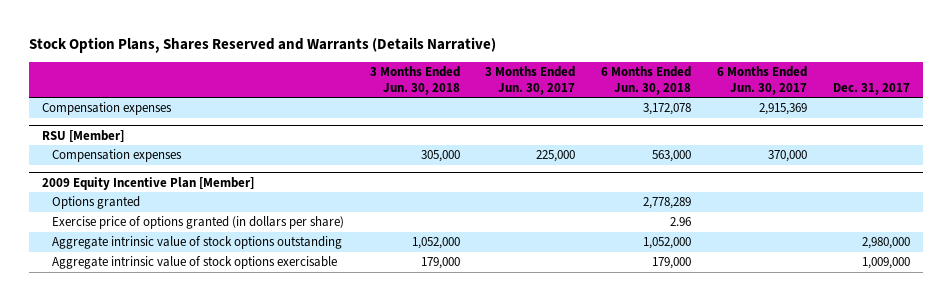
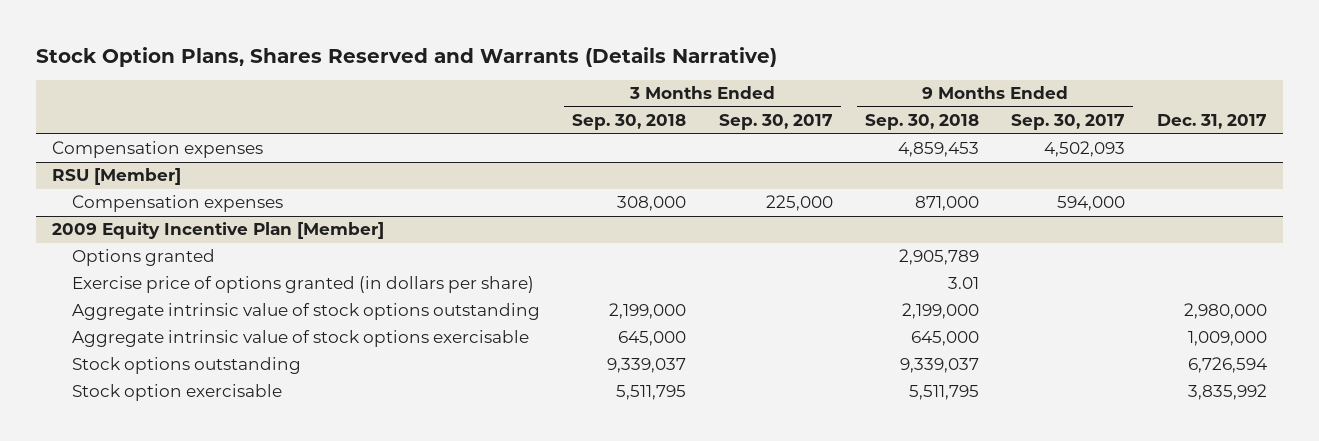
- | 3 Months Ended Jun. 30, 2018 | 3 Months Ended Jun. 30, 2017 | 6 Months Ended Jun. 30, 2018 | 6 Months Ended Jun. 30, 2017 | Dec. 31, 2017
+ | 3 Months Ended Sep. 30, 2018 | 3 Months Ended Sep. 30, 2017 | 9 Months Ended Sep. 30, 2018 | 9 Months Ended Sep. 30, 2017 | Dec. 31, 2017
@ 2009 Equity Incentive Plan [Member]
+ Stock options outstanding | 9,339,037 | | 9,339,037 | | 6,726,594
+ Stock option exercisable | 5,511,795 | | 5,511,795 | | 3,835,992

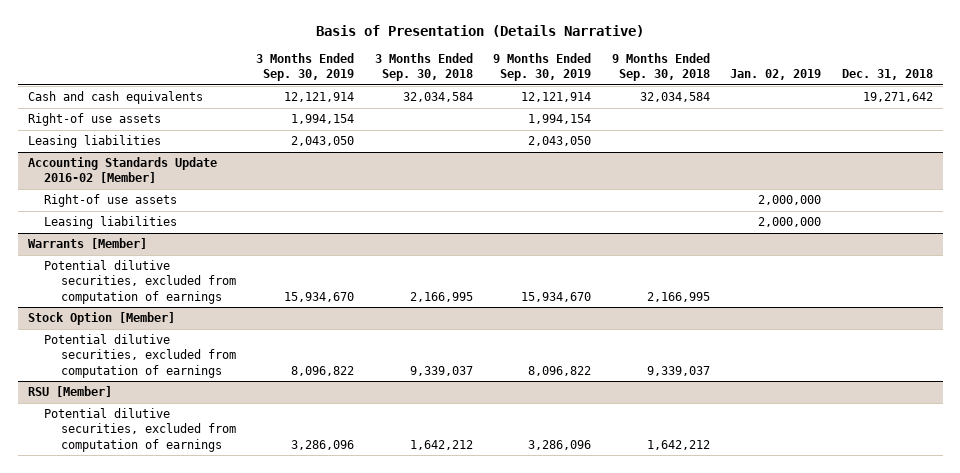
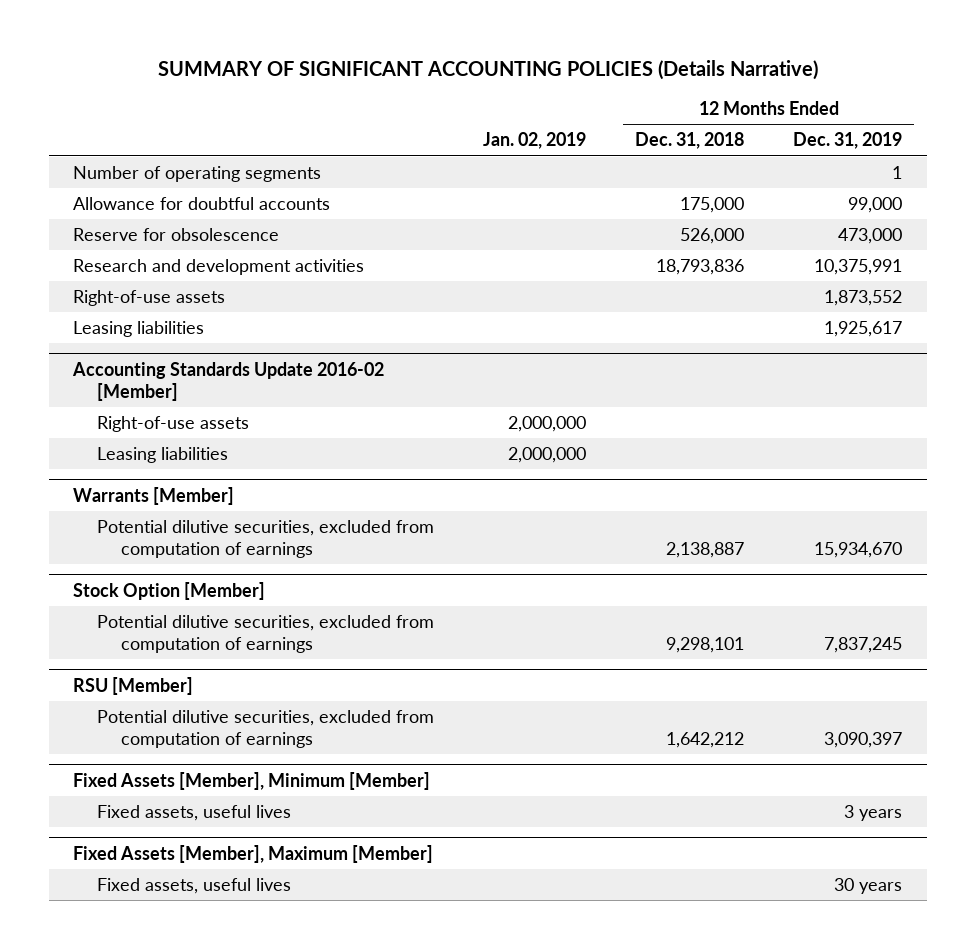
- Basis of Presentation (Details Narrative)
+ SUMMARY OF SIGNIFICANT ACCOUNTING POLICIES (Details Narrative)
- | 3 Months Ended Sep. 30, 2019 | 3 Months Ended Sep. 30, 2018 | 9 Months Ended Sep. 30, 2019 | 9 Months Ended Sep. 30, 2018 | Jan. 02, 2019 | Dec. 31, 2018
+ | Jan. 02, 2019 | 12 Months Ended Dec. 31, 2018 | 12 Months Ended Dec. 31, 2019
- Cash and cash equivalents | 12,121,914 | 32,034,584 | 12,121,914 | 32,034,584 | | 19,271,642
- Right-of use assets | 1,994,154 | | 1,994,154 | | |
+ Number of operating segments | | | 1
+ Allowance for doubtful accounts | | 175,000 | 99,000
+ Reserve for obsolescence | | 526,000 | 473,000
+ Research and development activities | | 18,793,836 | 10,375,991
+ Right-of-use assets | | | 1,873,552
@ Accounting Standards Update 2016-02 [Member]
- Right-of use assets | | | | | 2,000,000 |
+ Right-of-use assets | 2,000,000 | |
+ Fixed Assets [Member], Minimum [Member]
+ Fixed assets, useful lives | | | 3 years
+ Fixed Assets [Member], Maximum [Member]
+ Fixed assets, useful lives | | | 30 years

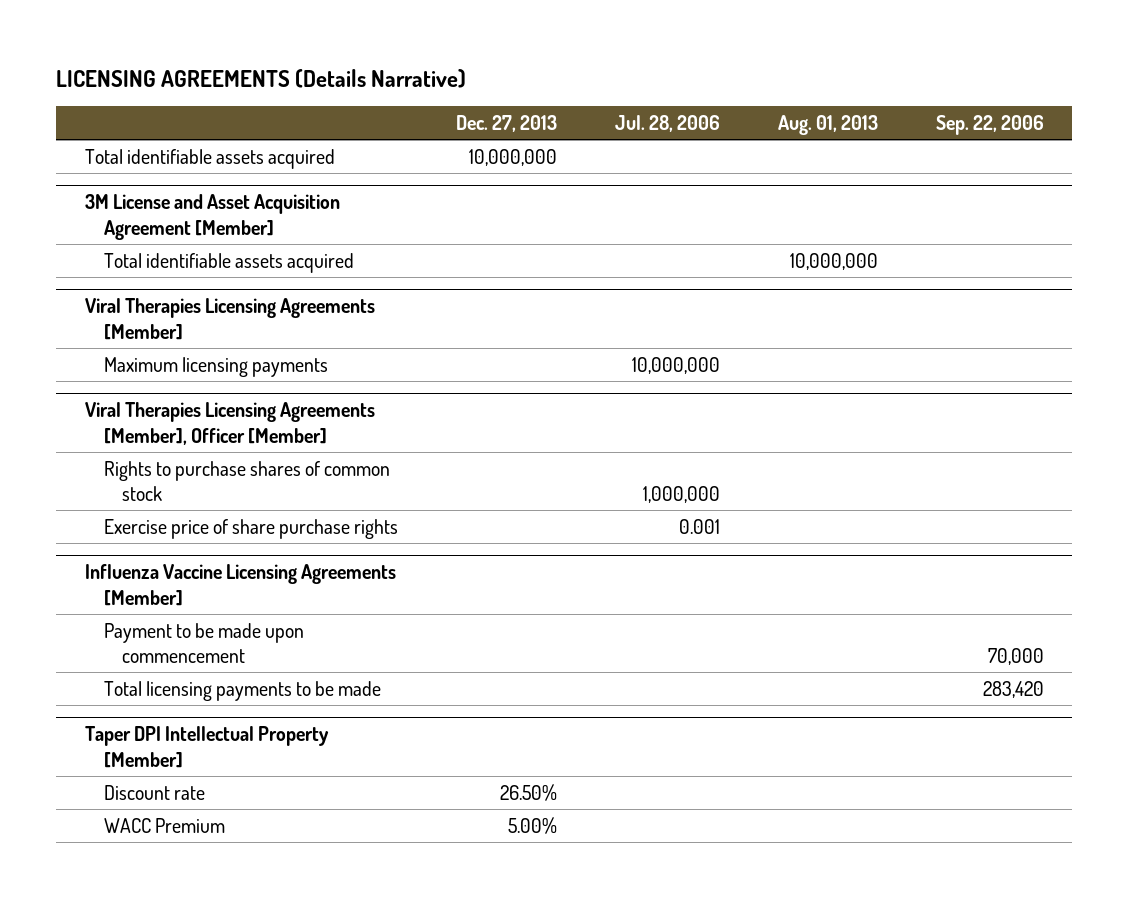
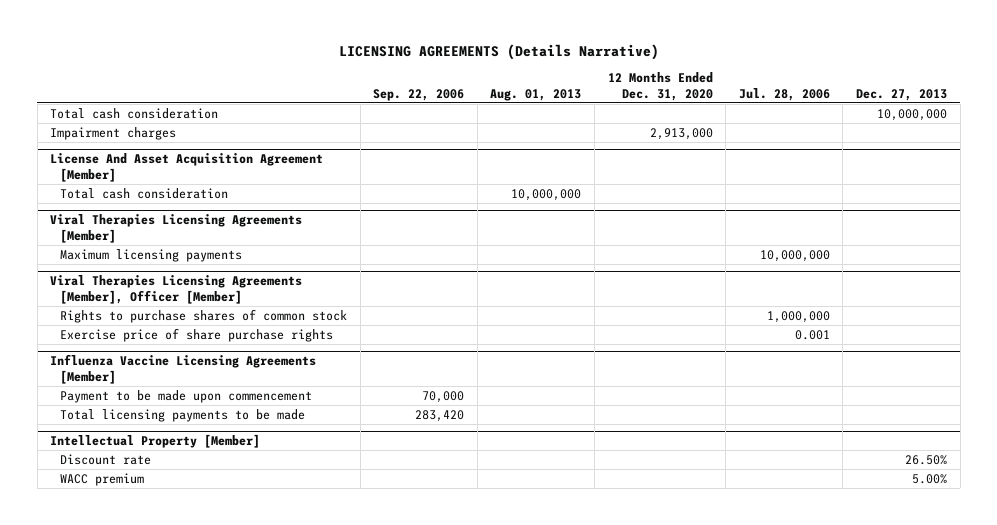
- | Dec. 27, 2013 | Jul. 28, 2006 | Aug. 01, 2013 | Sep. 22, 2006
+ | Sep. 22, 2006 | Aug. 01, 2013 | 12 Months Ended Dec. 31, 2020 | Jul. 28, 2006 | Dec. 27, 2013
- Total identifiable assets acquired | 10,000,000 | | |
- 3M License and Asset Acquisition Agreement [Member]
- Total identifiable assets acquired | | | 10,000,000 |
+ Total cash consideration | | | | | 10,000,000
+ Impairment charges | | | 2,913,000 | |
+ License And Asset Acquisition Agreement [Member]
+ Total cash consideration | | 10,000,000 | | |
- Taper DPI Intellectual Property [Member]
+ Intellectual Property [Member]
- WACC Premium | 5.00% | | |
+ WACC premium | | | | | 5.00%

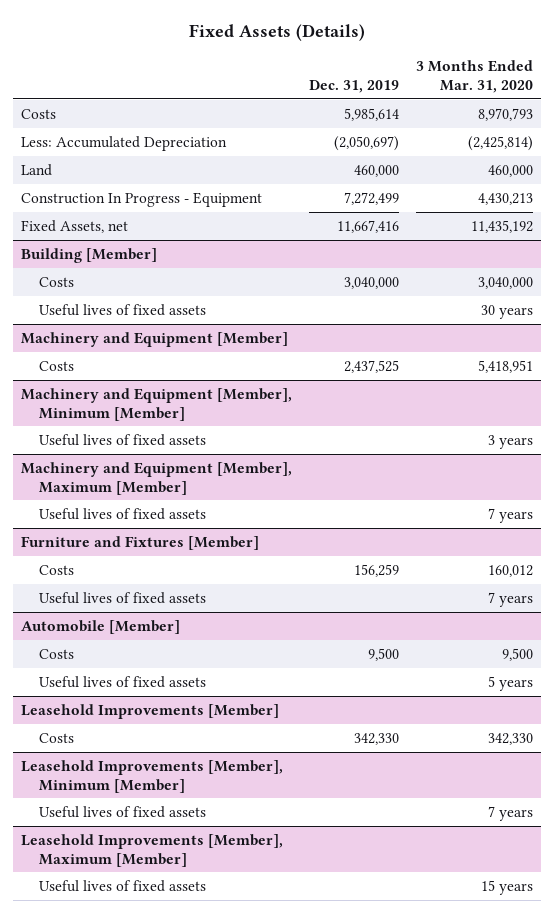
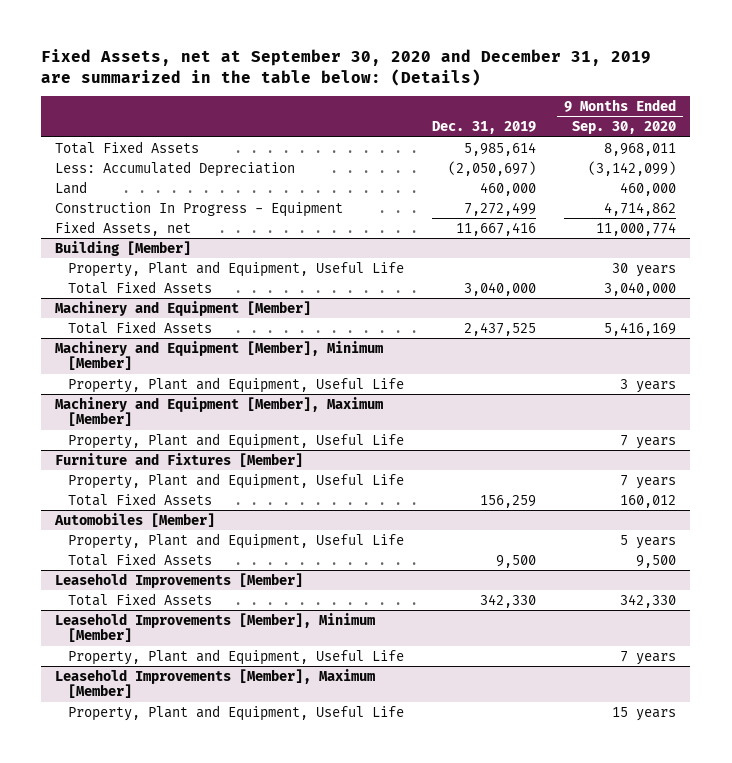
- Fixed Assets (Details)
+ Fixed Assets, net at September 30, 2020 and December 31, 2019 are summarized in the table below: (Details)
- | Dec. 31, 2019 | 3 Months Ended Mar. 31, 2020
+ | Dec. 31, 2019 | 9 Months Ended Sep. 30, 2020
- Costs | 5,985,614 | 8,970,793
+ Total Fixed Assets | 5,985,614 | 8,968,011
@ Building [Member]
- Costs | 3,040,000 | 3,040,000
- Useful lives of fixed assets | | 30 years
+ Property, Plant and Equipment, Useful Life | | 30 years
+ Total Fixed Assets | 3,040,000 | 3,040,000
@ Machinery and Equipment [Member]
- Costs | 2,437,525 | 5,418,951
+ Total Fixed Assets | 2,437,525 | 5,416,169
@ Machinery and Equipment [Member], Minimum [Member]
- Useful lives of fixed assets | | 3 years
+ Property, Plant and Equipment, Useful Life | | 3 years
@ Machinery and Equipment [Member], Maximum [Member]
- Useful lives of fixed assets | | 7 years
+ Property, Plant and Equipment, Useful Life | | 7 years
@ Furniture and Fixtures [Member]
- Costs | 156,259 | 160,012
- Useful lives of fixed assets | | 7 years
- Automobile [Member]
- Costs | 9,500 | 9,500
- Useful lives of fixed assets | | 5 years
@ Furniture and Fixtures [Member]
+ Property, Plant and Equipment, Useful Life | | 7 years
+ Total Fixed Assets | 156,259 | 160,012
+ Automobiles [Member]
+ Property, Plant and Equipment, Useful Life | | 5 years
+ Total Fixed Assets | 9,500 | 9,500
@ Leasehold Improvements [Member]
- Costs | 342,330 | 342,330
+ Total Fixed Assets | 342,330 | 342,330
@ Leasehold Improvements [Member], Minimum [Member]
- Useful lives of fixed assets | | 7 years
+ Property, Plant and Equipment, Useful Life | | 7 years
@ Leasehold Improvements [Member], Maximum [Member]
- Useful lives of fixed assets | | 15 years
+ Property, Plant and Equipment, Useful Life | | 15 years

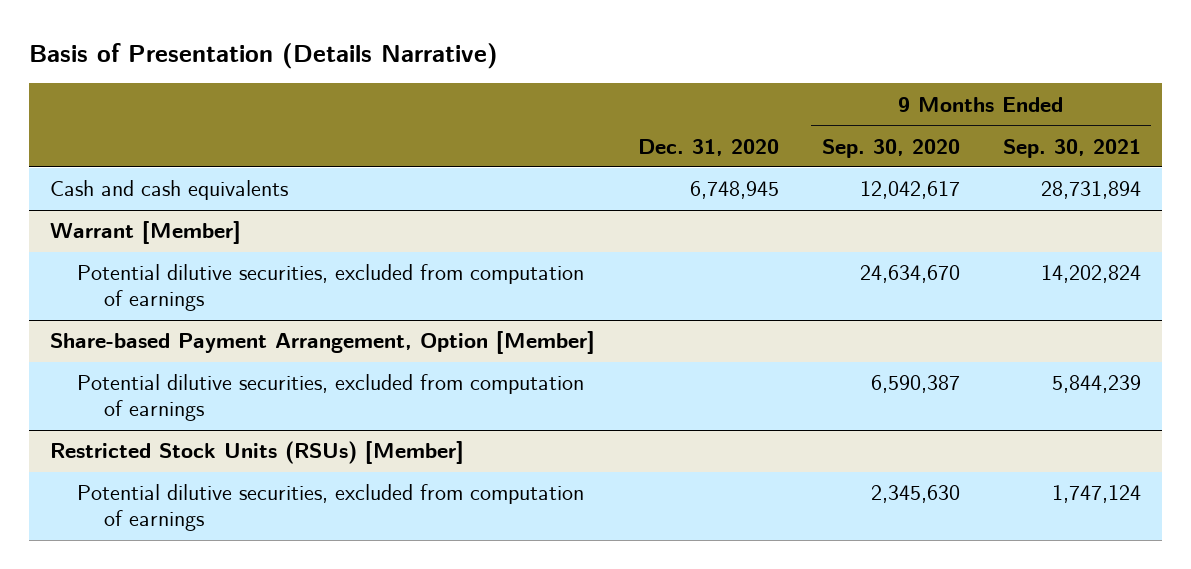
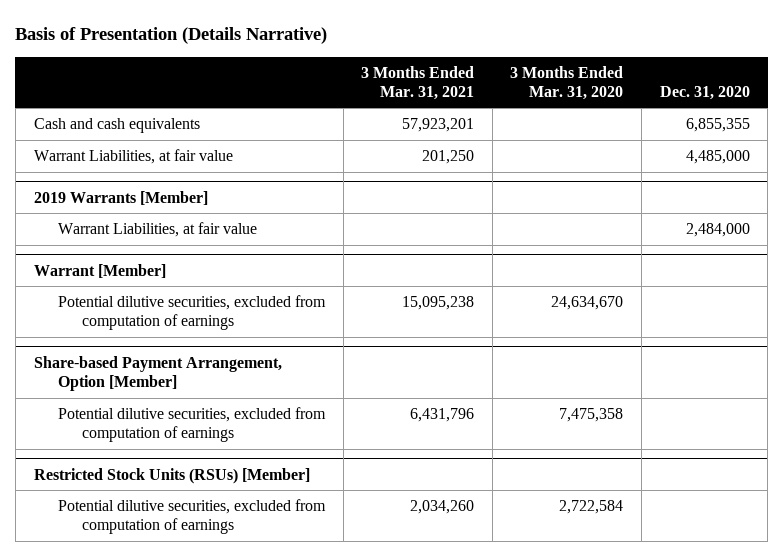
- | Dec. 31, 2020 | 9 Months Ended Sep. 30, 2020 | 9 Months Ended Sep. 30, 2021
+ | 3 Months Ended Mar. 31, 2021 | 3 Months Ended Mar. 31, 2020 | Dec. 31, 2020
- Cash and cash equivalents | 6,748,945 | 12,042,617 | 28,731,894
+ Cash and cash equivalents | 57,923,201 | | 6,855,355
+ Warrant Liabilities, at fair value | 201,250 | | 4,485,000
+ 2019 Warrants [Member]
+ Warrant Liabilities, at fair value | | | 2,484,000

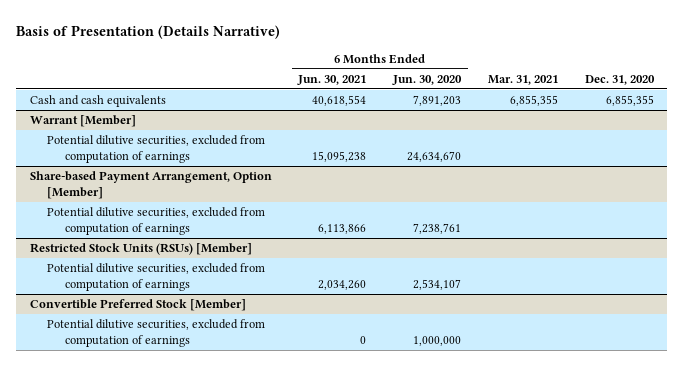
- | 3 Months Ended Mar. 31, 2021 | 3 Months Ended Mar. 31, 2020 | Dec. 31, 2020
+ | 6 Months Ended Jun. 30, 2021 | 6 Months Ended Jun. 30, 2020 | Mar. 31, 2021 | Dec. 31, 2020
- Warrant Liabilities, at fair value | 201,250 | | 4,485,000
- 2019 Warrants [Member]
- Warrant Liabilities, at fair value | | | 2,484,000
+ Convertible Preferred Stock [Member]
+ Potential dilutive securities, excluded from computation of earnings | 0 | 1,000,000 | |

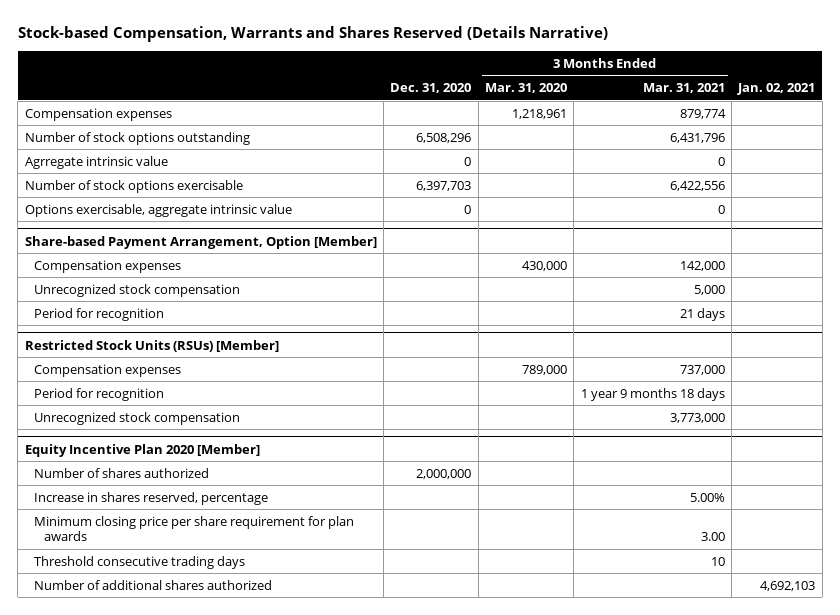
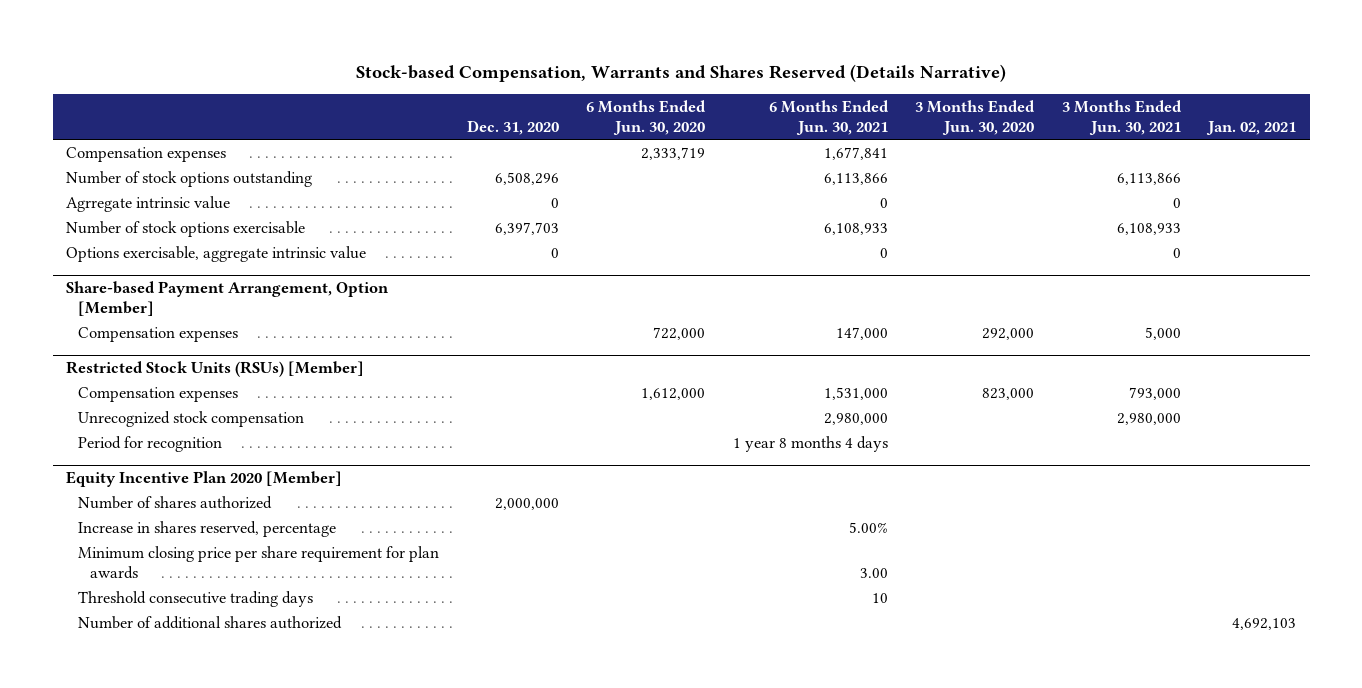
- | Dec. 31, 2020 | 3 Months Ended Mar. 31, 2020 | 3 Months Ended Mar. 31, 2021 | Jan. 02, 2021
+ | Dec. 31, 2020 | 6 Months Ended Jun. 30, 2020 | 6 Months Ended Jun. 30, 2021 | 3 Months Ended Jun. 30, 2020 | 3 Months Ended Jun. 30, 2021 | Jan. 02, 2021
@ Share-based Payment Arrangement, Option [Member]
- Unrecognized stock compensation | | | 5,000 |
- Period for recognition | | | 21 days |
@ Restricted Stock Units (RSUs) [Member]
moved down: Period for recognition | | | 1 year 8 months 4 days | | |

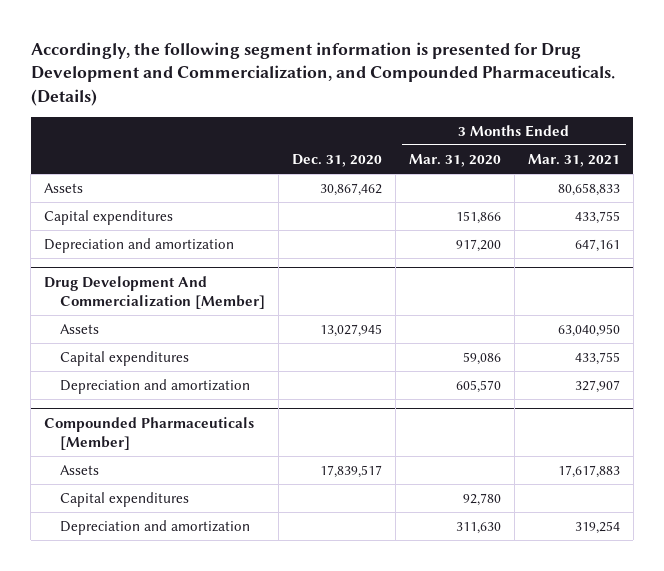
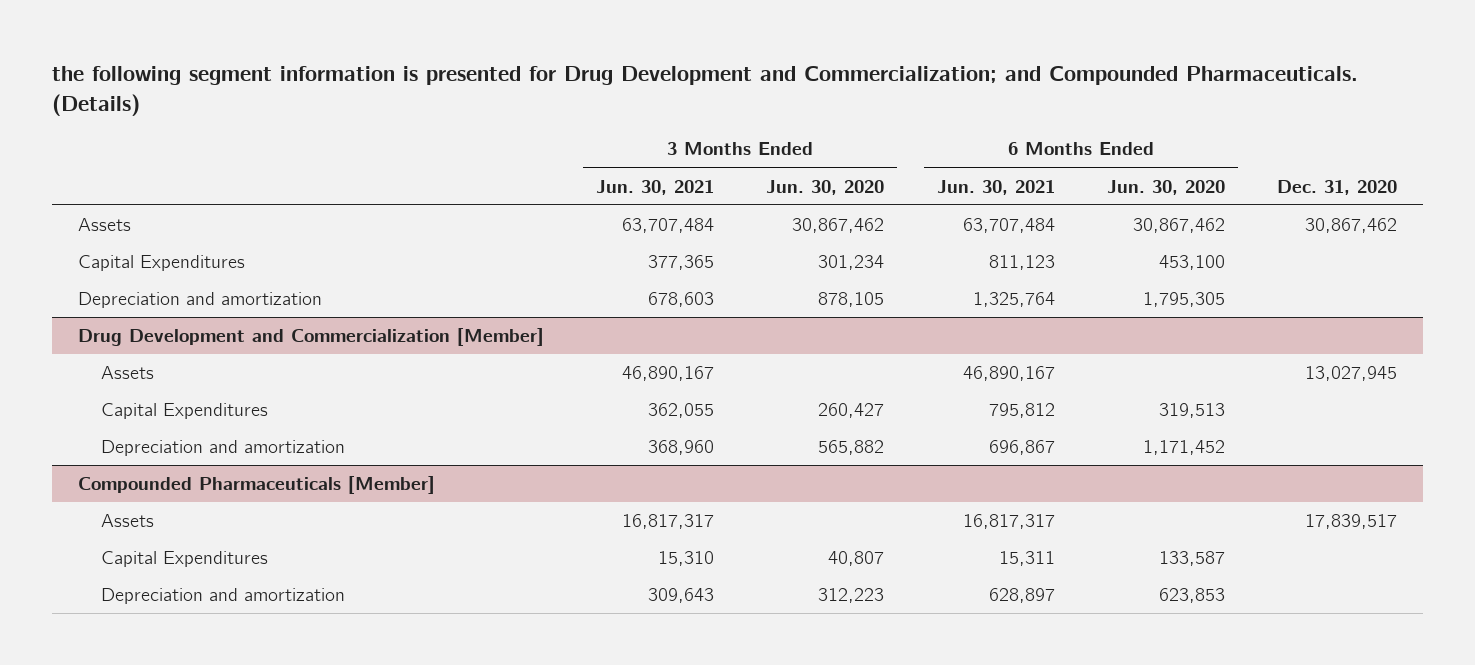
- Accordingly, the following segment information is presented for Drug Development and Commercialization, and Compounded Pharmaceuticals. (Details)
+ the following segment information is presented for Drug Development and Commercialization; and Compounded Pharmaceuticals. (Details)
- | Dec. 31, 2020 | 3 Months Ended Mar. 31, 2020 | 3 Months Ended Mar. 31, 2021
+ | 3 Months Ended Jun. 30, 2021 | 3 Months Ended Jun. 30, 2020 | 6 Months Ended Jun. 30, 2021 | 6 Months Ended Jun. 30, 2020 | Dec. 31, 2020
- Capital expenditures | | 151,866 | 433,755
+ Capital Expenditures | 377,365 | 301,234 | 811,123 | 453,100 |
- Drug Development And Commercialization [Member]
+ Drug Development and Commercialization [Member]
- Capital expenditures | | 59,086 | 433,755
+ Capital Expenditures | 362,055 | 260,427 | 795,812 | 319,513 |
@ Compounded Pharmaceuticals [Member]
- Capital expenditures | | 92,780 |
+ Capital Expenditures | 15,310 | 40,807 | 15,311 | 133,587 |

